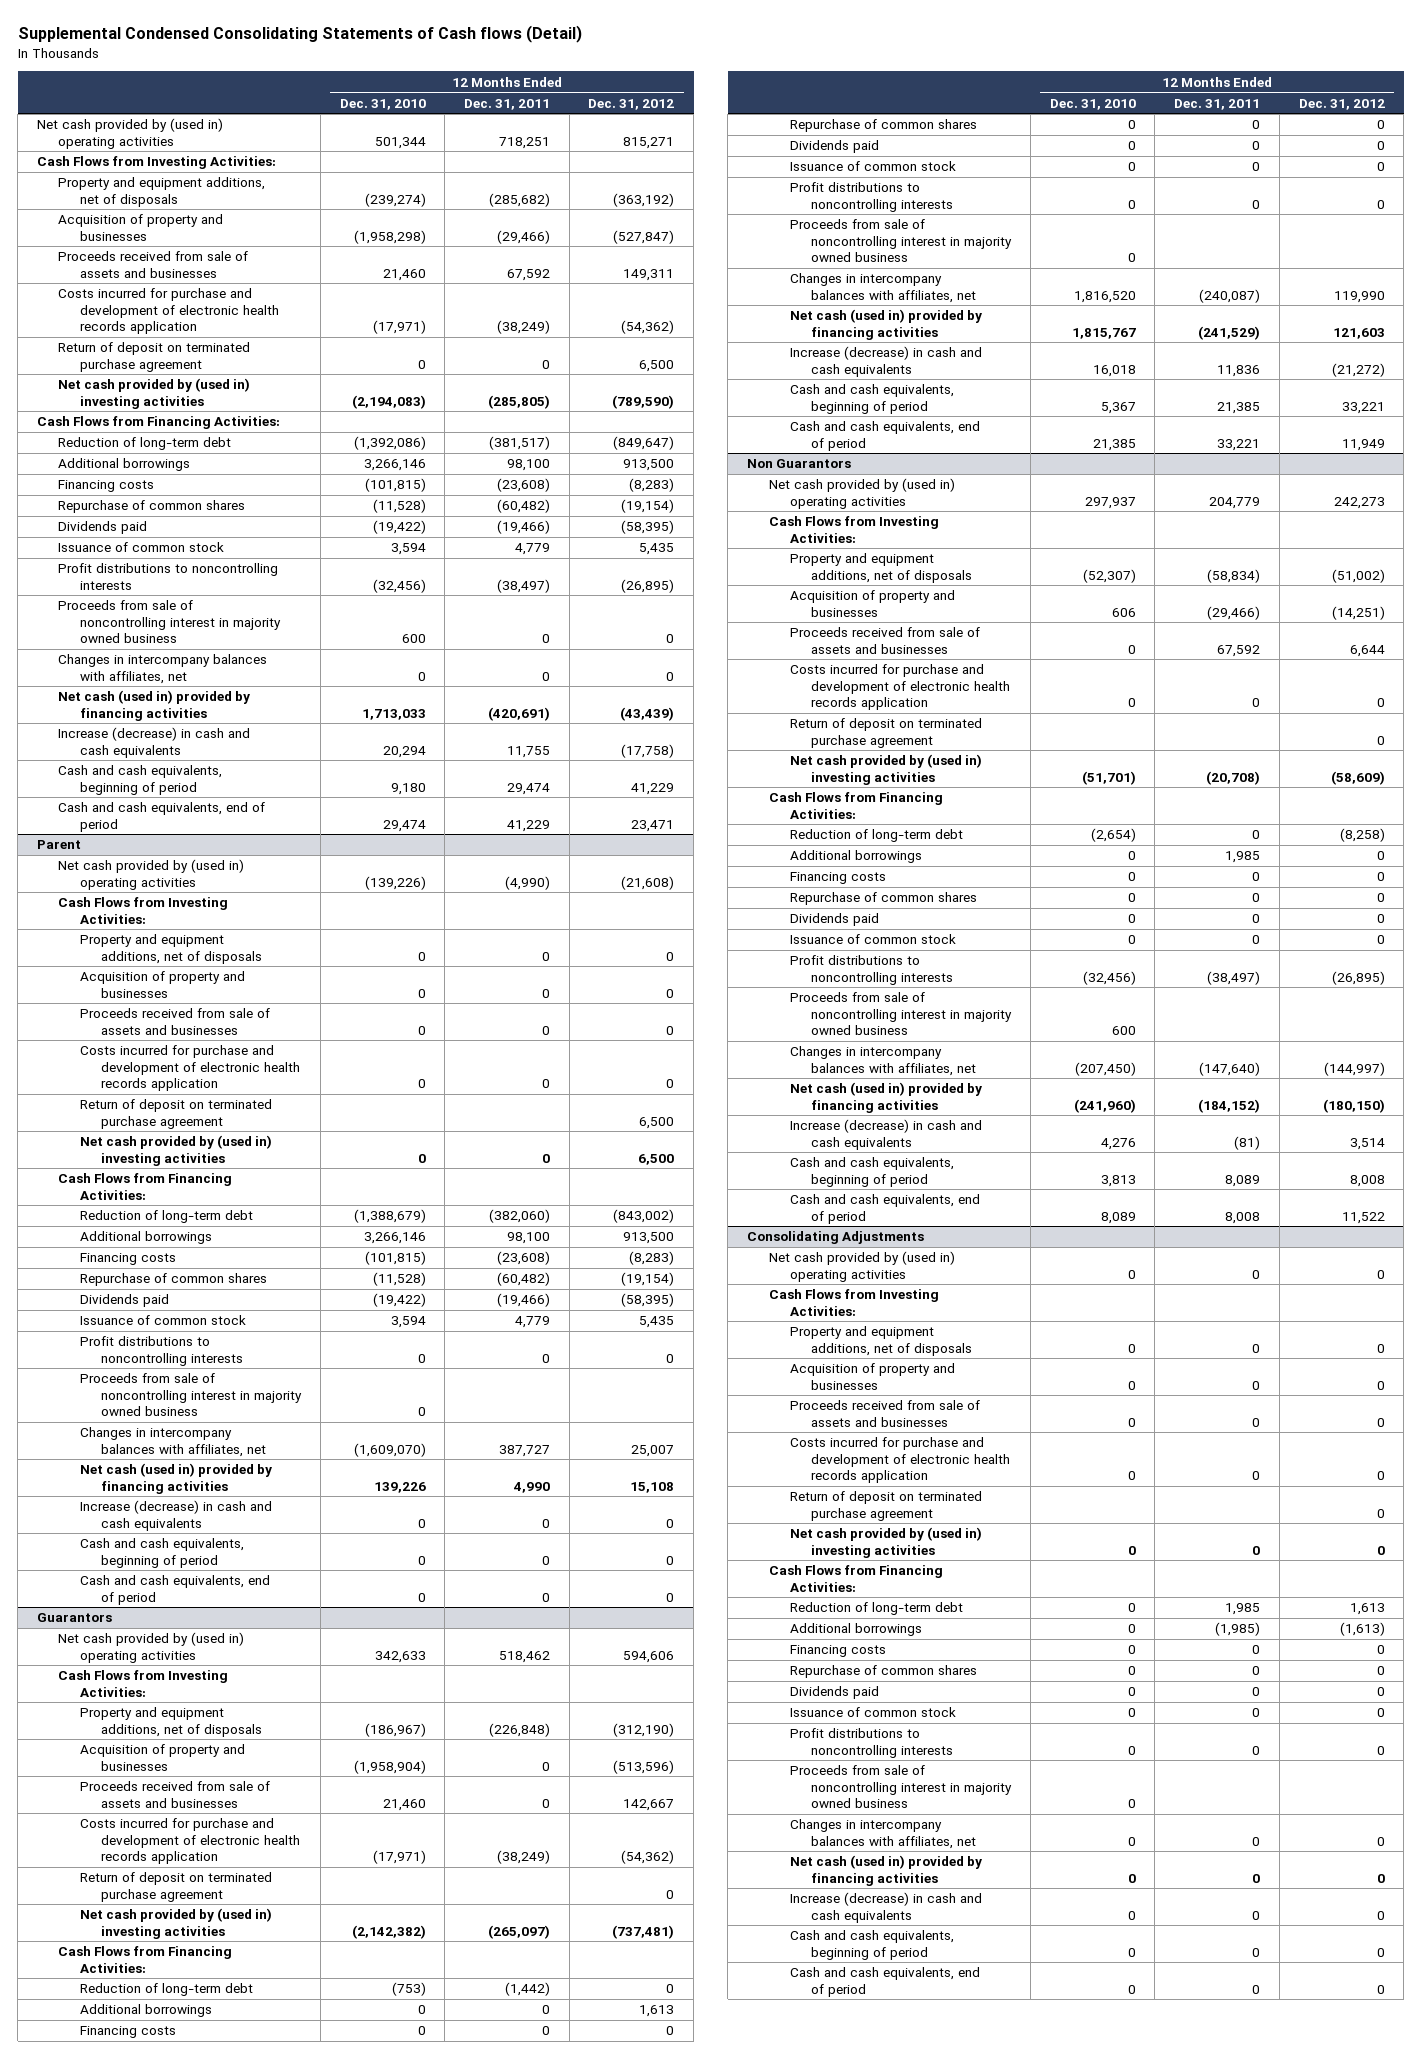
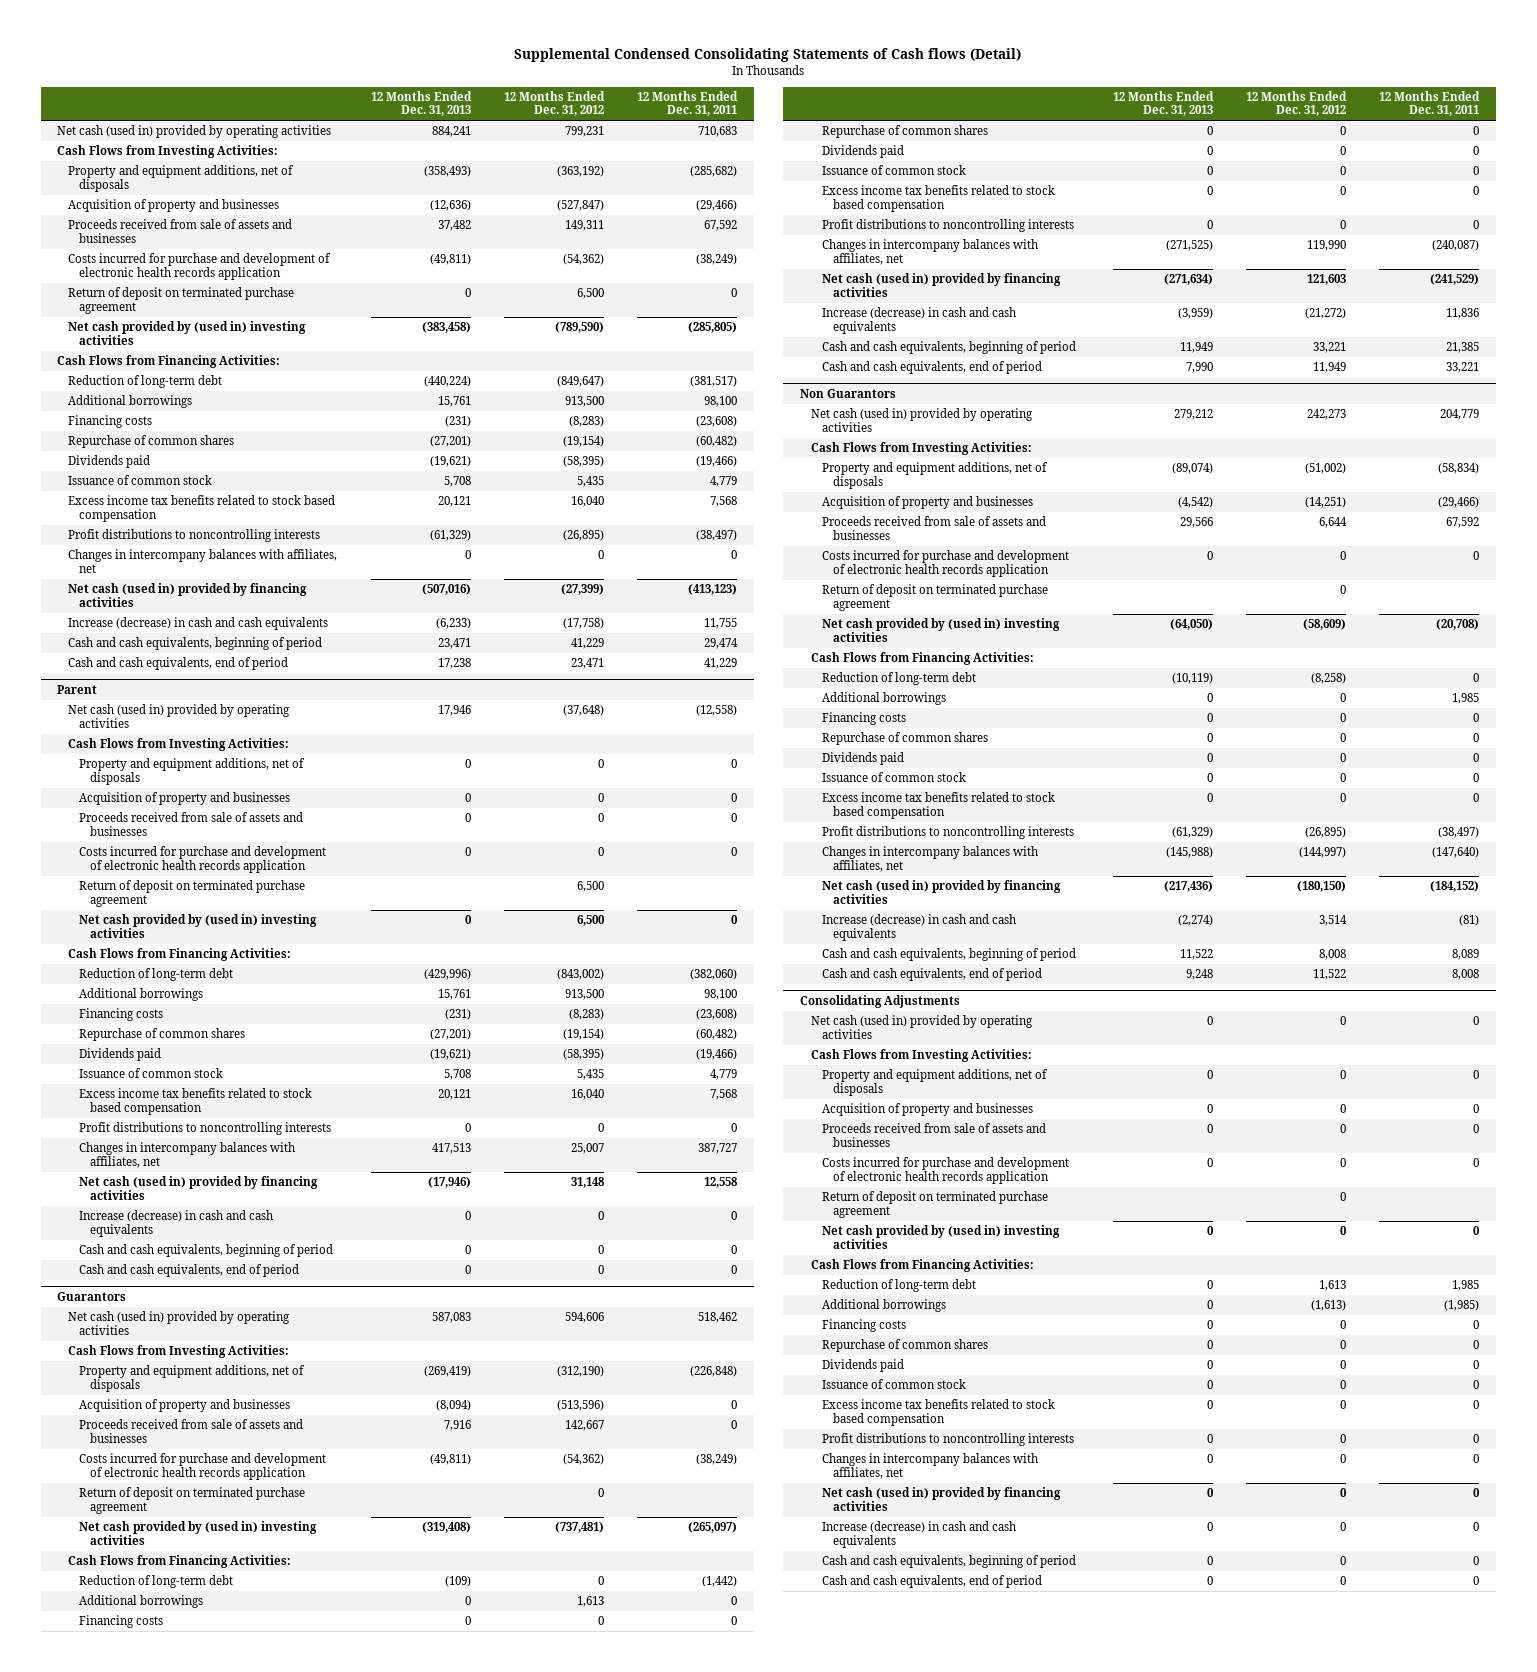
- | 12 Months Ended Dec. 31, 2010 | 12 Months Ended Dec. 31, 2011 | 12 Months Ended Dec. 31, 2012
+ | 12 Months Ended Dec. 31, 2013 | 12 Months Ended Dec. 31, 2012 | 12 Months Ended Dec. 31, 2011
- Net cash provided by (used in) operating activities | 501,344 | 718,251 | 815,271
+ Net cash (used in) provided by operating activities | 884,241 | 799,231 | 710,683
+ Excess income tax benefits related to stock based compensation | 20,121 | 16,040 | 7,568
- Proceeds from sale of noncontrolling interest in majority owned business | 600 | 0 | 0
- Net cash (used in) provided by financing activities | 1,713,033 | (420,691) | (43,439)
+ Net cash (used in) provided by financing activities | (507,016) | (27,399) | (413,123)
@ Parent
- Net cash provided by (used in) operating activities | (139,226) | (4,990) | (21,608)
+ Net cash (used in) provided by operating activities | 17,946 | (37,648) | (12,558)
+ Excess income tax benefits related to stock based compensation | 20,121 | 16,040 | 7,568
- Proceeds from sale of noncontrolling interest in majority owned business | 0 | |
- Net cash (used in) provided by financing activities | 139,226 | 4,990 | 15,108
+ Net cash (used in) provided by financing activities | (17,946) | 31,148 | 12,558
@ Guarantors
- Net cash provided by (used in) operating activities | 342,633 | 518,462 | 594,606
+ Net cash (used in) provided by operating activities | 587,083 | 594,606 | 518,462
+ Excess income tax benefits related to stock based compensation | 0 | 0 | 0
- Proceeds from sale of noncontrolling interest in majority owned business | 0 | |
@ Non Guarantors
- Net cash provided by (used in) operating activities | 297,937 | 204,779 | 242,273
+ Net cash (used in) provided by operating activities | 279,212 | 242,273 | 204,779
+ Excess income tax benefits related to stock based compensation | 0 | 0 | 0
- Proceeds from sale of noncontrolling interest in majority owned business | 600 | |
@ Consolidating Adjustments
- Net cash provided by (used in) operating activities | 0 | 0 | 0
+ Net cash (used in) provided by operating activities | 0 | 0 | 0
+ Excess income tax benefits related to stock based compensation | 0 | 0 | 0
- Proceeds from sale of noncontrolling interest in majority owned business | 0 | |

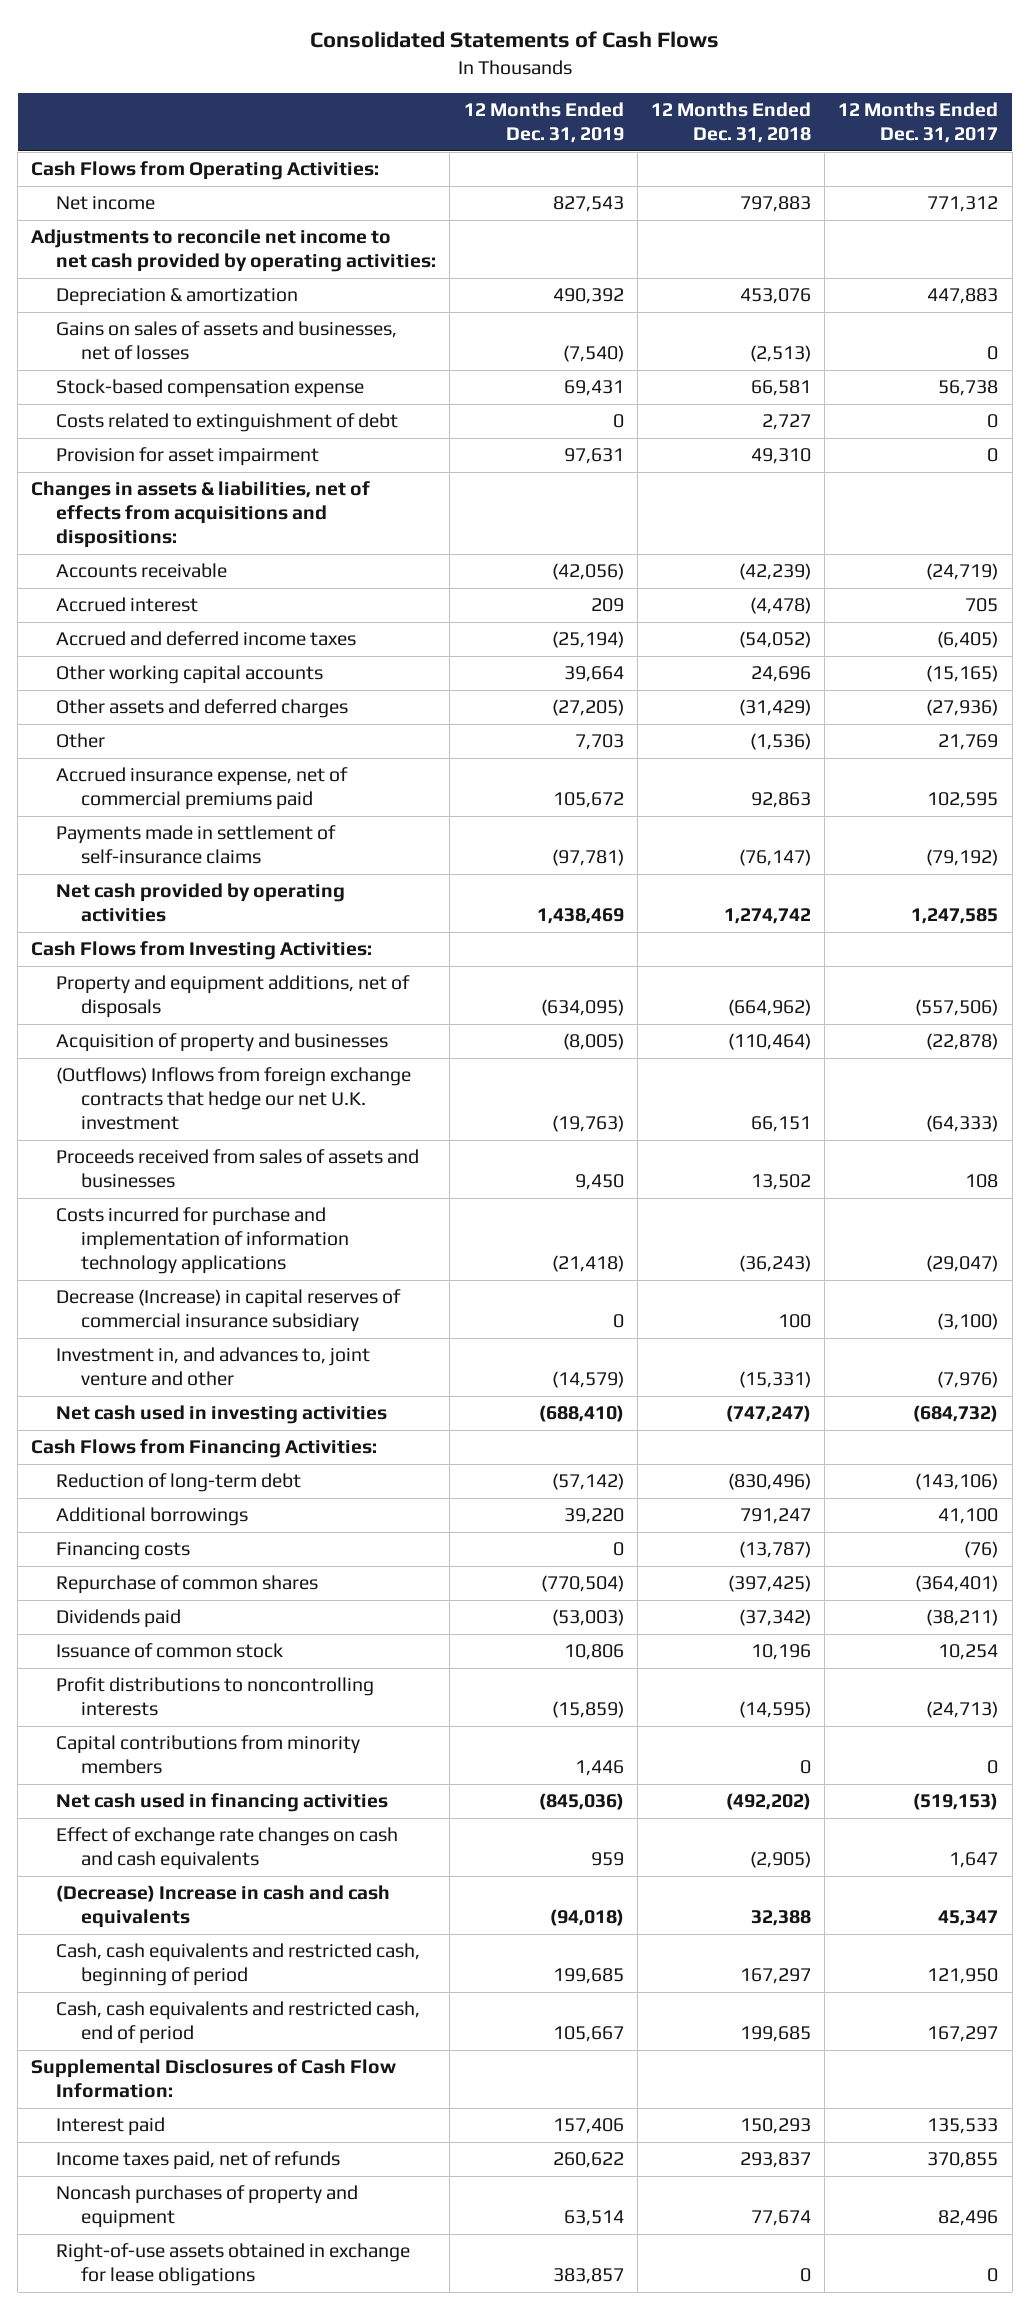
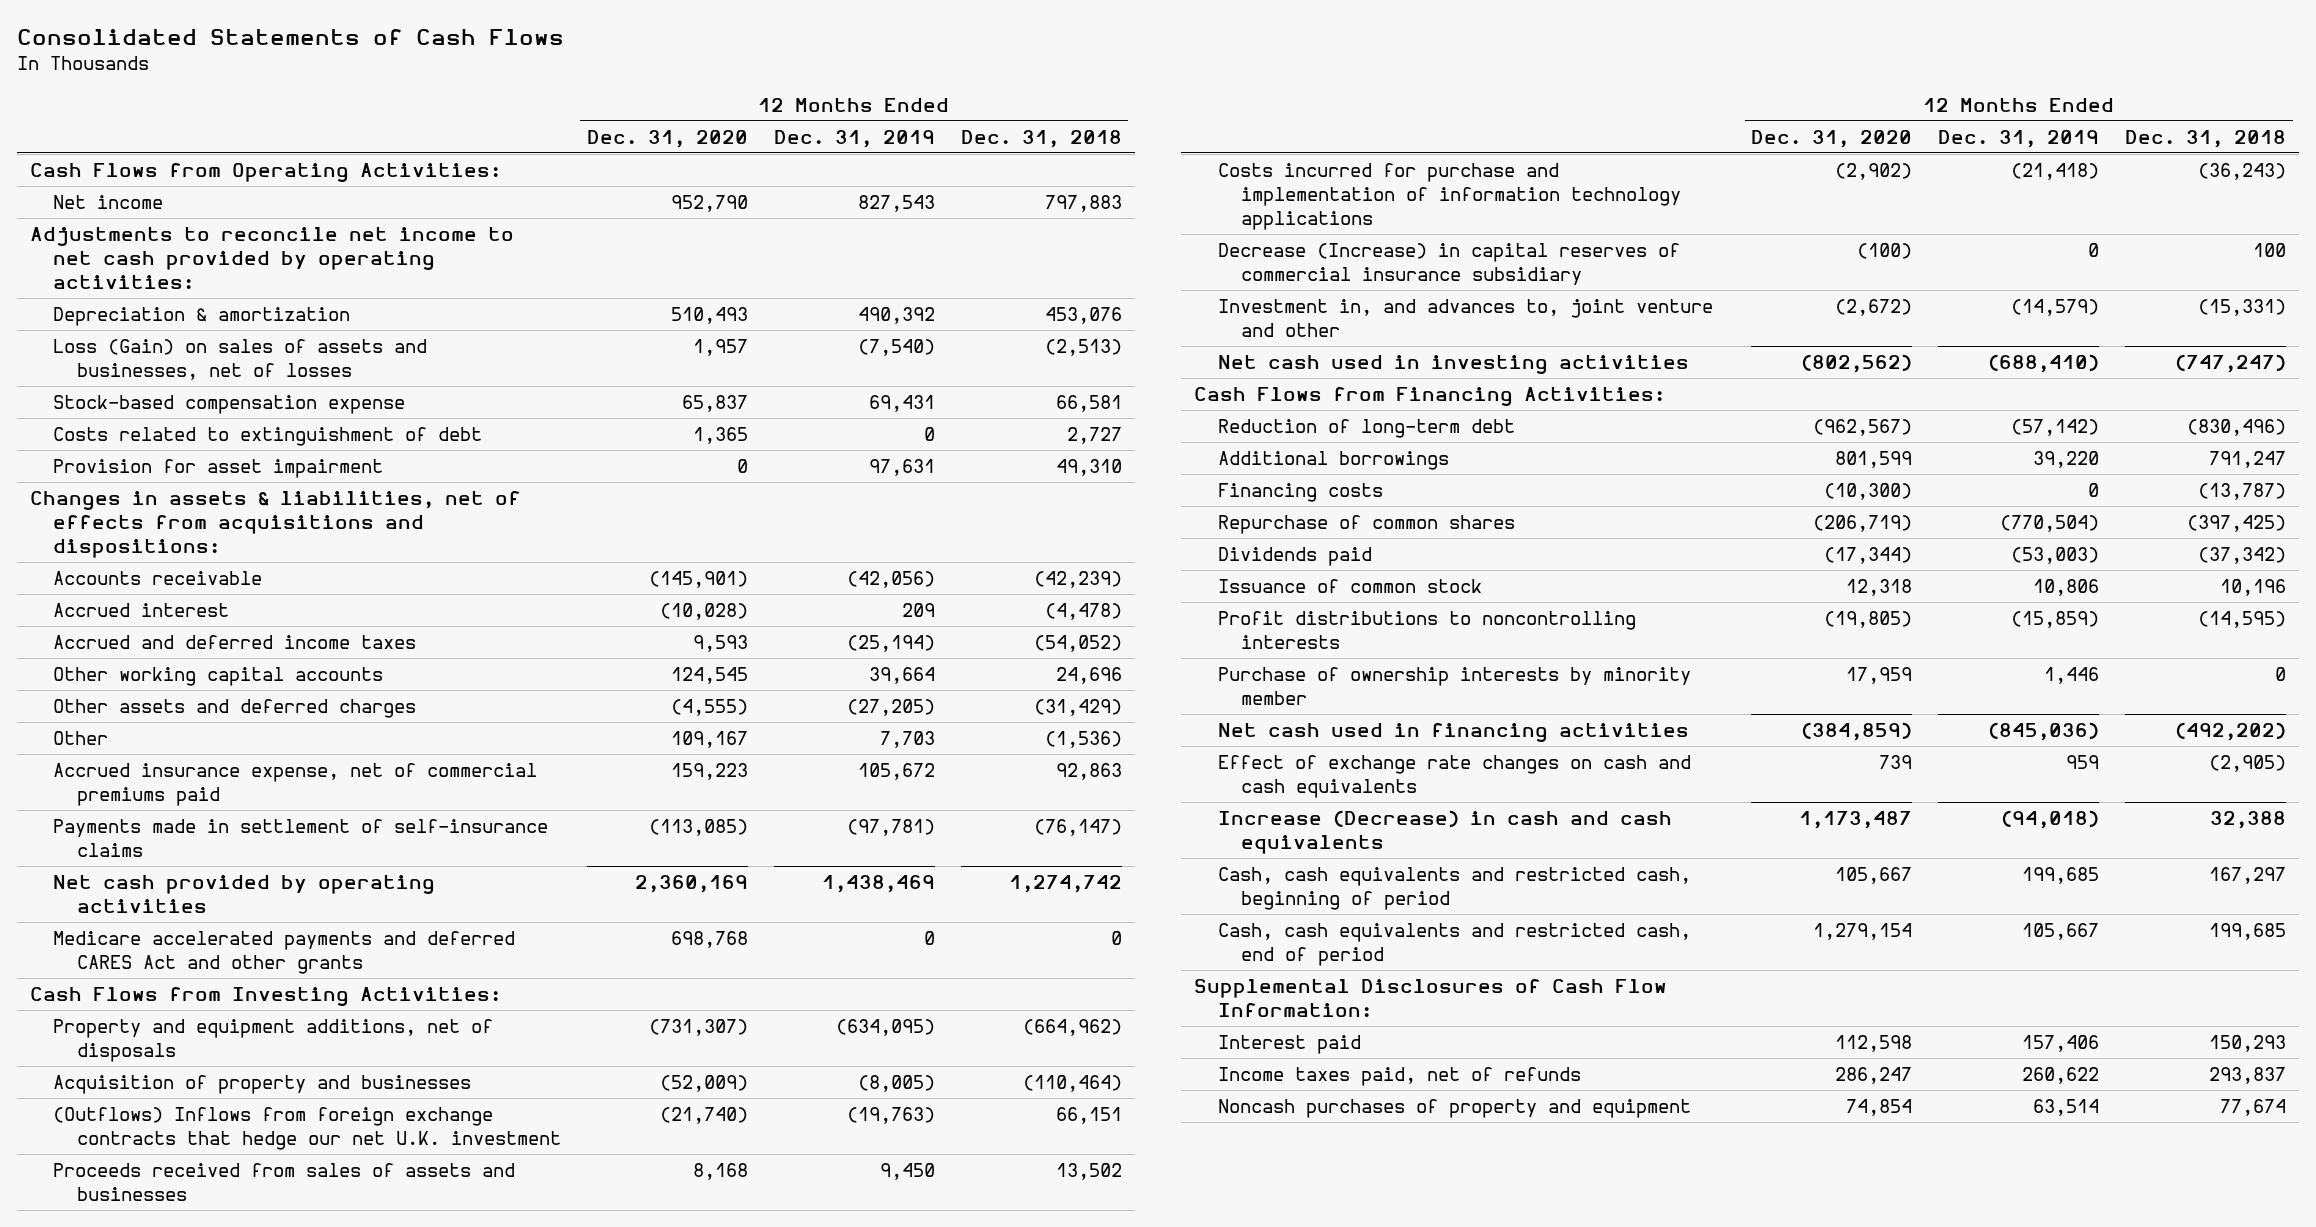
- | 12 Months Ended Dec. 31, 2019 | 12 Months Ended Dec. 31, 2018 | 12 Months Ended Dec. 31, 2017
+ | 12 Months Ended Dec. 31, 2020 | 12 Months Ended Dec. 31, 2019 | 12 Months Ended Dec. 31, 2018
- Gains on sales of assets and businesses, net of losses | (7,540) | (2,513) | 0
+ Loss (Gain) on sales of assets and businesses, net of losses | 1,957 | (7,540) | (2,513)
+ Medicare accelerated payments and deferred CARES Act and other grants | 698,768 | 0 | 0
- Capital contributions from minority members | 1,446 | 0 | 0
+ Purchase of ownership interests by minority member | 17,959 | 1,446 | 0
- (Decrease) Increase in cash and cash equivalents | (94,018) | 32,388 | 45,347
+ Increase (Decrease) in cash and cash equivalents | 1,173,487 | (94,018) | 32,388
- Right-of-use assets obtained in exchange for lease obligations | 383,857 | 0 | 0

